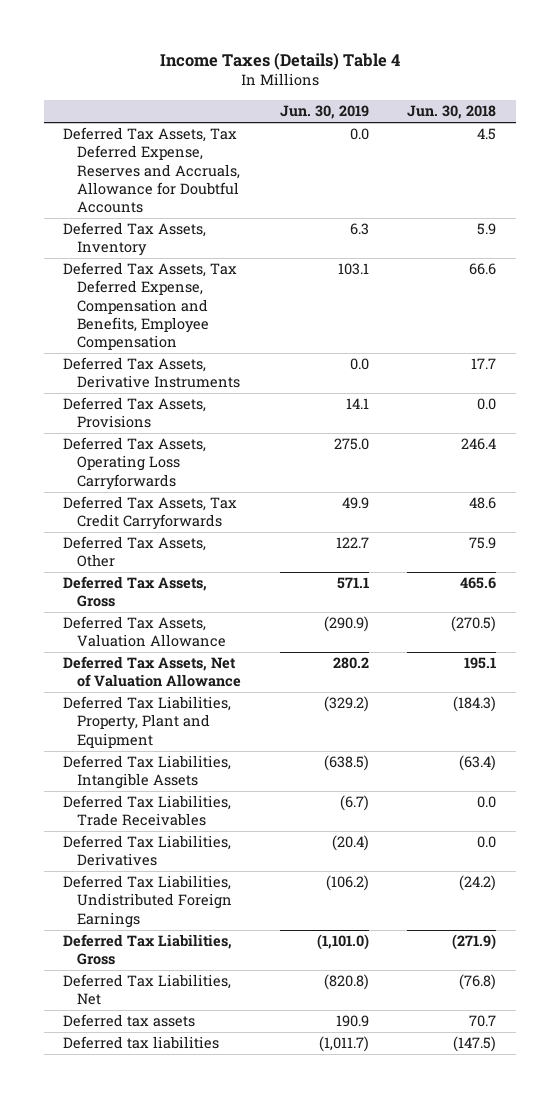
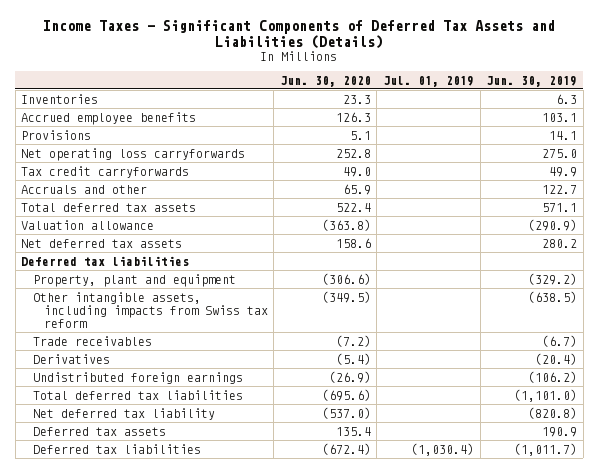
- Income Taxes (Details) Table 4
+ Income Taxes - Significant Components of Deferred Tax Assets and Liabilities (Details)
- | Jun. 30, 2019 | Jun. 30, 2018
+ | Jun. 30, 2020 | Jul. 01, 2019 | Jun. 30, 2019
- Deferred Tax Assets, Tax Deferred Expense, Reserves and Accruals, Allowance for Doubtful Accounts | 0.0 | 4.5
- Deferred Tax Assets, Inventory | 6.3 | 5.9
- Deferred Tax Assets, Tax Deferred Expense, Compensation and Benefits, Employee Compensation | 103.1 | 66.6
- Deferred Tax Assets, Derivative Instruments | 0.0 | 17.7
- Deferred Tax Assets, Provisions | 14.1 | 0.0
- Deferred Tax Assets, Operating Loss Carryforwards | 275.0 | 246.4
- Deferred Tax Assets, Tax Credit Carryforwards | 49.9 | 48.6
- Deferred Tax Assets, Other | 122.7 | 75.9
- Deferred Tax Assets, Gross | 571.1 | 465.6
- Deferred Tax Assets, Valuation Allowance | (290.9) | (270.5)
- Deferred Tax Assets, Net of Valuation Allowance | 280.2 | 195.1
- Deferred Tax Liabilities, Property, Plant and Equipment | (329.2) | (184.3)
- Deferred Tax Liabilities, Intangible Assets | (638.5) | (63.4)
- Deferred Tax Liabilities, Trade Receivables | (6.7) | 0.0
- Deferred Tax Liabilities, Derivatives | (20.4) | 0.0
- Deferred Tax Liabilities, Undistributed Foreign Earnings | (106.2) | (24.2)
- Deferred Tax Liabilities, Gross | (1,101.0) | (271.9)
- Deferred Tax Liabilities, Net | (820.8) | (76.8)
+ Inventories | 23.3 | | 6.3
+ Accrued employee benefits | 126.3 | | 103.1
+ Provisions | 5.1 | | 14.1
+ Net operating loss carryforwards | 252.8 | | 275.0
+ Tax credit carryforwards | 49.0 | | 49.9
+ Accruals and other | 65.9 | | 122.7
+ Total deferred tax assets | 522.4 | | 571.1
+ Valuation allowance | (363.8) | | (290.9)
+ Net deferred tax assets | 158.6 | | 280.2
+ Deferred tax liabilities
+ Property, plant and equipment | (306.6) | | (329.2)
+ Other intangible assets, including impacts from Swiss tax reform | (349.5) | | (638.5)
+ Trade receivables | (7.2) | | (6.7)
+ Derivatives | (5.4) | | (20.4)
+ Undistributed foreign earnings | (26.9) | | (106.2)
+ Total deferred tax liabilities | (695.6) | | (1,101.0)
+ Net deferred tax liability | (537.0) | | (820.8)

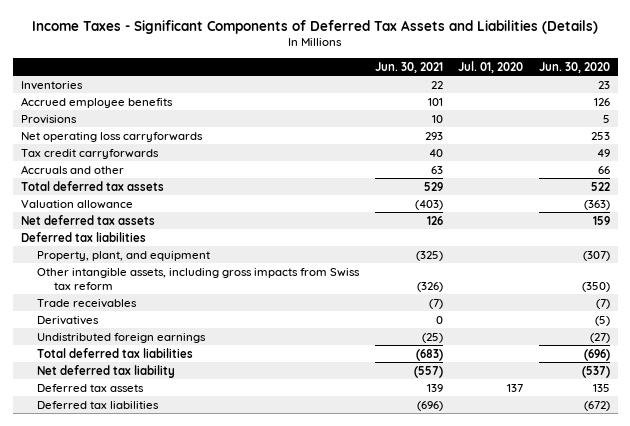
- | Jun. 30, 2020 | Jul. 01, 2019 | Jun. 30, 2019
+ | Jun. 30, 2021 | Jul. 01, 2020 | Jun. 30, 2020
- Inventories | 23.3 | | 6.3
- Accrued employee benefits | 126.3 | | 103.1
- Provisions | 5.1 | | 14.1
- Net operating loss carryforwards | 252.8 | | 275.0
- Tax credit carryforwards | 49.0 | | 49.9
- Accruals and other | 65.9 | | 122.7
- Total deferred tax assets | 522.4 | | 571.1
- Valuation allowance | (363.8) | | (290.9)
- Net deferred tax assets | 158.6 | | 280.2
+ Inventories | 22 | | 23
+ Accrued employee benefits | 101 | | 126
+ Provisions | 10 | | 5
+ Net operating loss carryforwards | 293 | | 253
+ Tax credit carryforwards | 40 | | 49
+ Accruals and other | 63 | | 66
+ Total deferred tax assets | 529 | | 522
+ Valuation allowance | (403) | | (363)
+ Net deferred tax assets | 126 | | 159
- Property, plant and equipment | (306.6) | | (329.2)
- Other intangible assets, including impacts from Swiss tax reform | (349.5) | | (638.5)
- Trade receivables | (7.2) | | (6.7)
- Derivatives | (5.4) | | (20.4)
- Undistributed foreign earnings | (26.9) | | (106.2)
- Total deferred tax liabilities | (695.6) | | (1,101.0)
- Net deferred tax liability | (537.0) | | (820.8)
- Deferred tax assets | 135.4 | | 190.9
- Deferred tax liabilities | (672.4) | (1,030.4) | (1,011.7)
+ Property, plant, and equipment | (325) | | (307)
+ Other intangible assets, including gross impacts from Swiss tax reform | (326) | | (350)
+ Trade receivables | (7) | | (7)
+ Derivatives | 0 | | (5)
+ Undistributed foreign earnings | (25) | | (27)
+ Total deferred tax liabilities | (683) | | (696)
+ Net deferred tax liability | (557) | | (537)
+ Deferred tax assets | 139 | 137 | 135
+ Deferred tax liabilities | (696) | | (672)

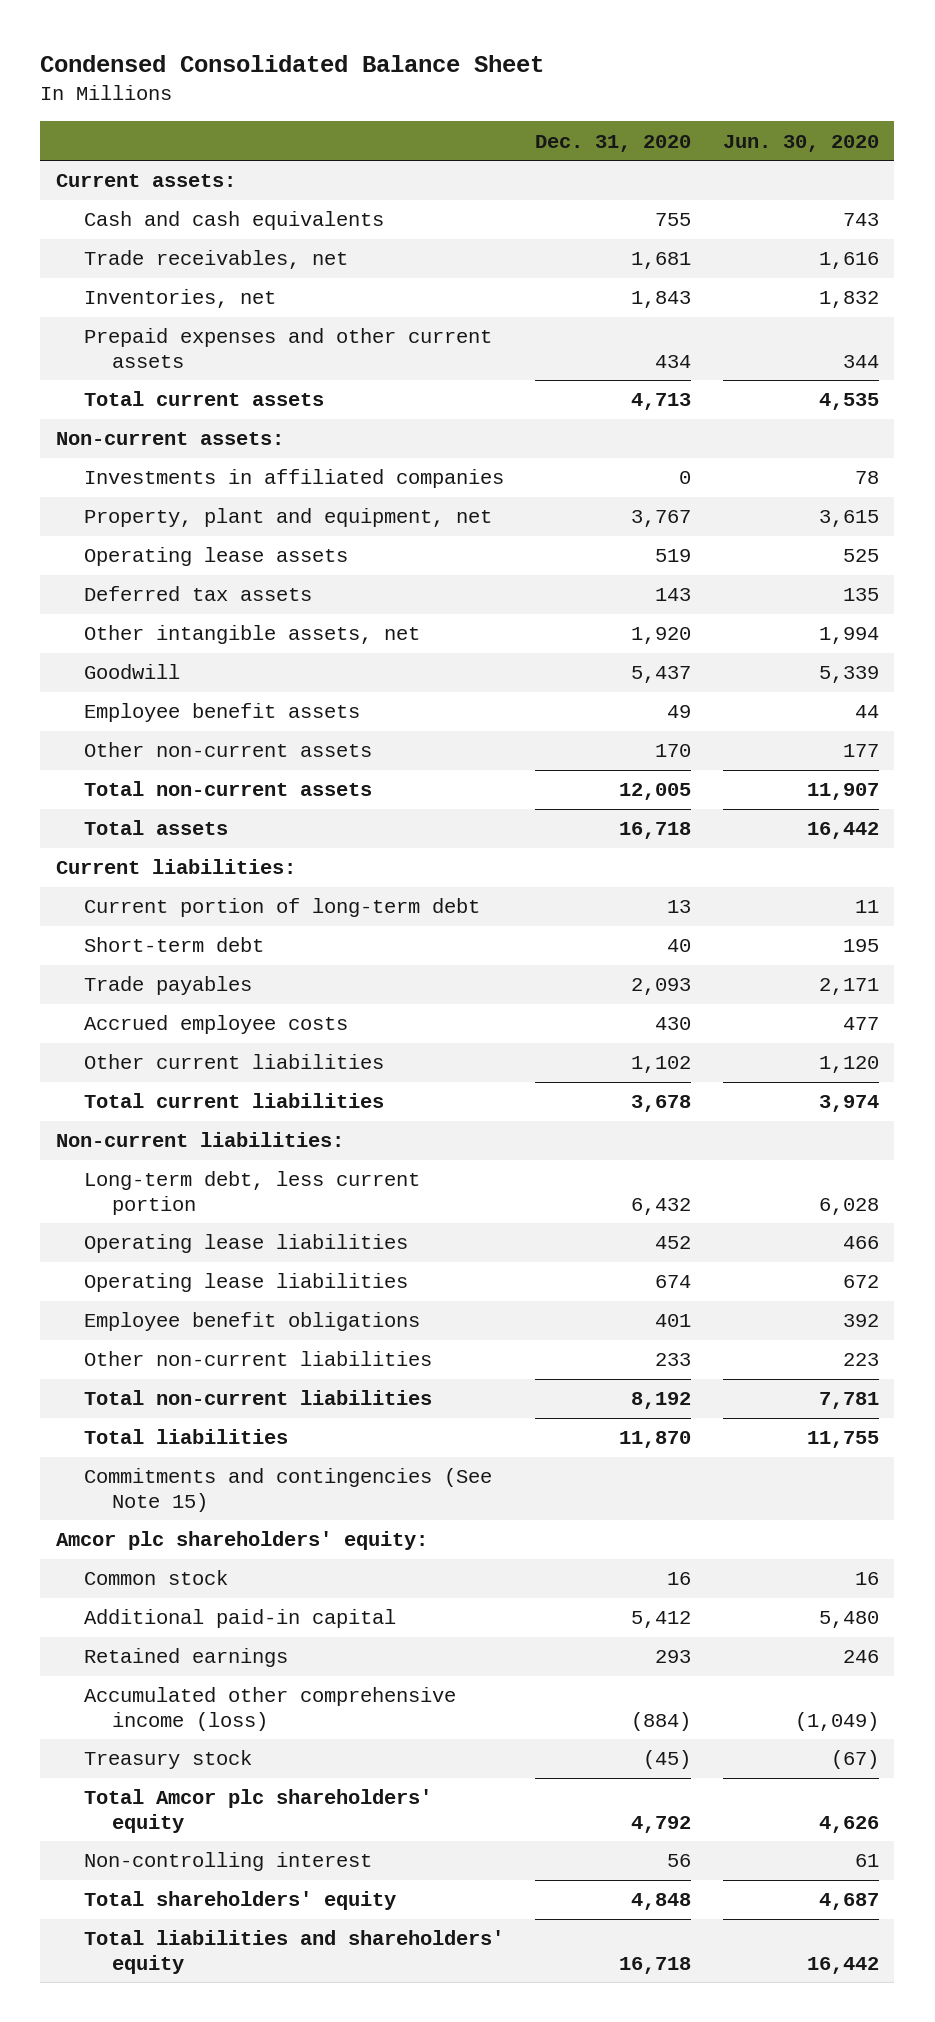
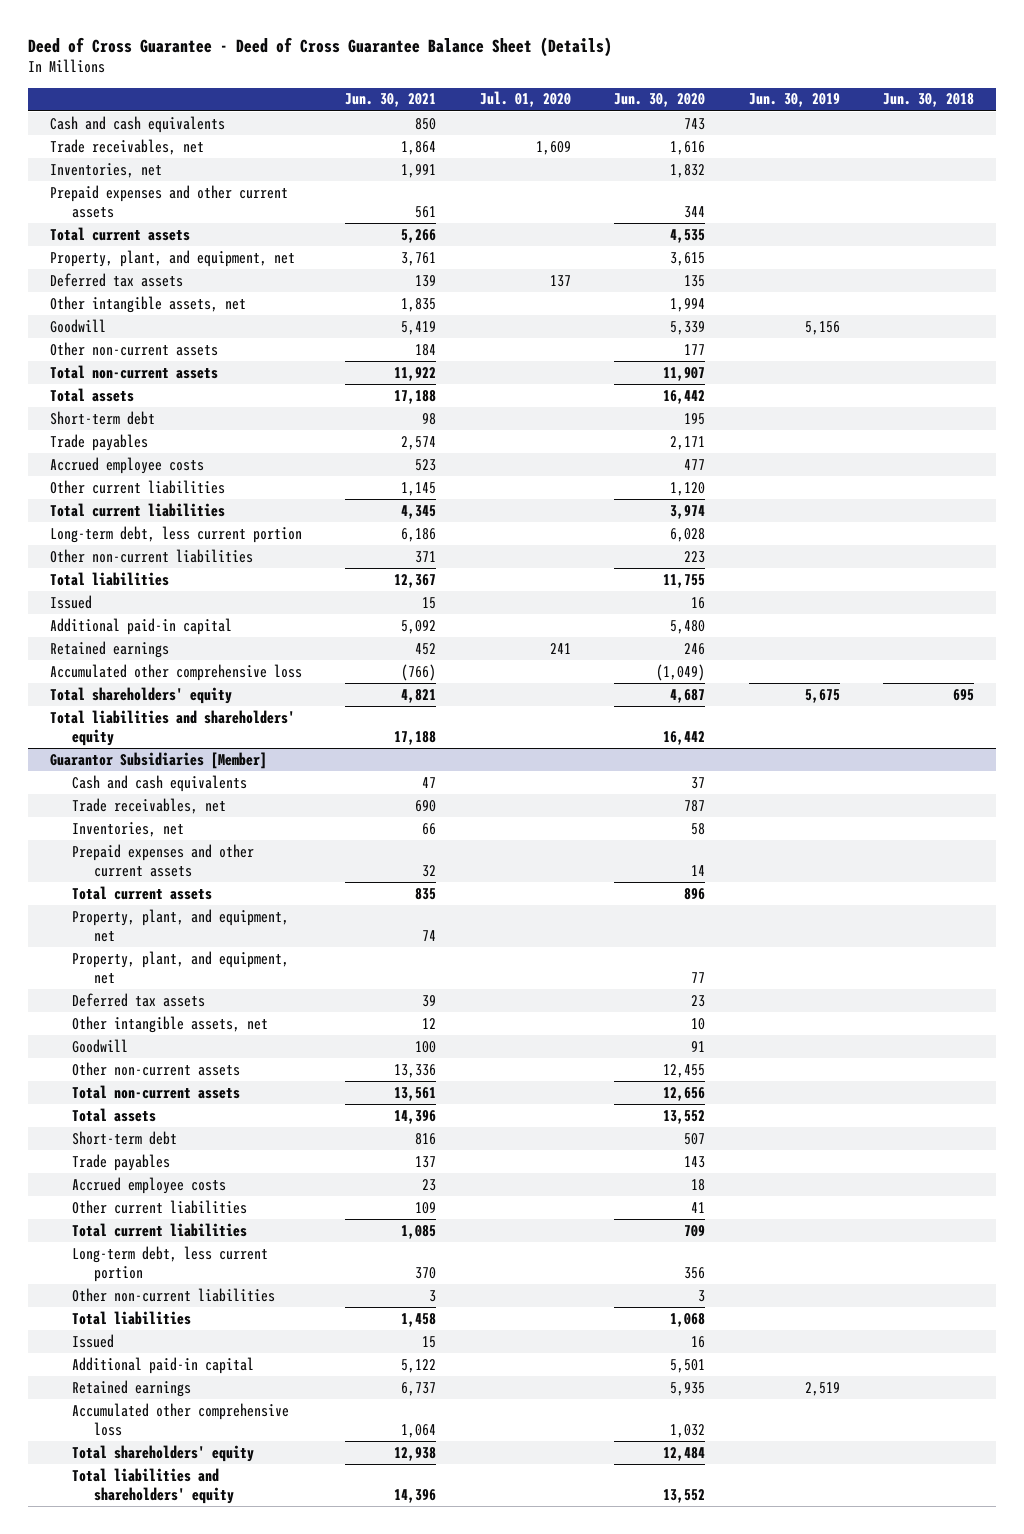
- Condensed Consolidated Balance Sheet
+ Deed of Cross Guarantee - Deed of Cross Guarantee Balance Sheet (Details)
- | Dec. 31, 2020 | Jun. 30, 2020
+ | Jun. 30, 2021 | Jul. 01, 2020 | Jun. 30, 2020 | Jun. 30, 2019 | Jun. 30, 2018
- Current assets:
- Non-current assets:
- Investments in affiliated companies | 0 | 78
- Property, plant and equipment, net | 3,767 | 3,615
- Operating lease assets | 519 | 525
+ Property, plant, and equipment, net | 3,761 | | 3,615 | |
- Employee benefit assets | 49 | 44
- Current liabilities:
- Current portion of long-term debt | 13 | 11
- Non-current liabilities:
- Operating lease liabilities | 452 | 466
- Operating lease liabilities | 674 | 672
- Employee benefit obligations | 401 | 392
- Total non-current liabilities | 8,192 | 7,781
- Commitments and contingencies (See Note 15)
- Amcor plc shareholders' equity:
- Common stock | 16 | 16
+ Issued | 15 | | 16 | |
- Accumulated other comprehensive income (loss) | (884) | (1,049)
- Treasury stock | (45) | (67)
- Total Amcor plc shareholders' equity | 4,792 | 4,626
- Non-controlling interest | 56 | 61
+ Accumulated other comprehensive loss | (766) | | (1,049) | |
+ Guarantor Subsidiaries [Member]
+ Cash and cash equivalents | 47 | | 37 | |
+ Trade receivables, net | 690 | | 787 | |
+ Inventories, net | 66 | | 58 | |
+ Prepaid expenses and other current assets | 32 | | 14 | |
+ Total current assets | 835 | | 896 | |
+ Property, plant, and equipment, net | 74 | | | |
+ Property, plant, and equipment, net | | | 77 | |
+ Deferred tax assets | 39 | | 23 | |
+ Other intangible assets, net | 12 | | 10 | |
+ Goodwill | 100 | | 91 | |
+ Other non-current assets | 13,336 | | 12,455 | |
+ Total non-current assets | 13,561 | | 12,656 | |
+ Total assets | 14,396 | | 13,552 | |
+ Short-term debt | 816 | | 507 | |
+ Trade payables | 137 | | 143 | |
+ Accrued employee costs | 23 | | 18 | |
+ Other current liabilities | 109 | | 41 | |
+ Total current liabilities | 1,085 | | 709 | |
+ Long-term debt, less current portion | 370 | | 356 | |
+ Other non-current liabilities | 3 | | 3 | |
+ Total liabilities | 1,458 | | 1,068 | |
+ Issued | 15 | | 16 | |
+ Additional paid-in capital | 5,122 | | 5,501 | |
+ Retained earnings | 6,737 | | 5,935 | 2,519 |
+ Accumulated other comprehensive loss | 1,064 | | 1,032 | |
+ Total shareholders' equity | 12,938 | | 12,484 | |
+ Total liabilities and shareholders' equity | 14,396 | | 13,552 | |

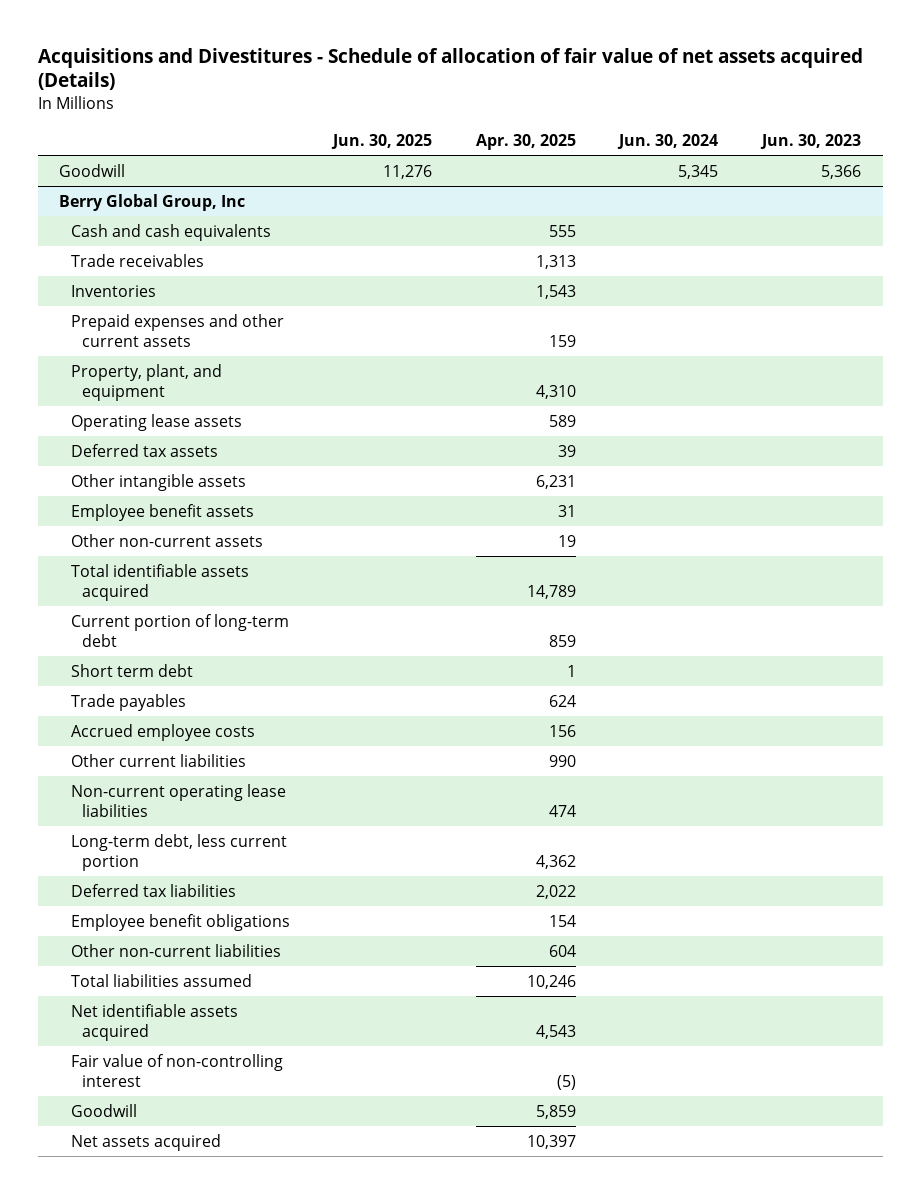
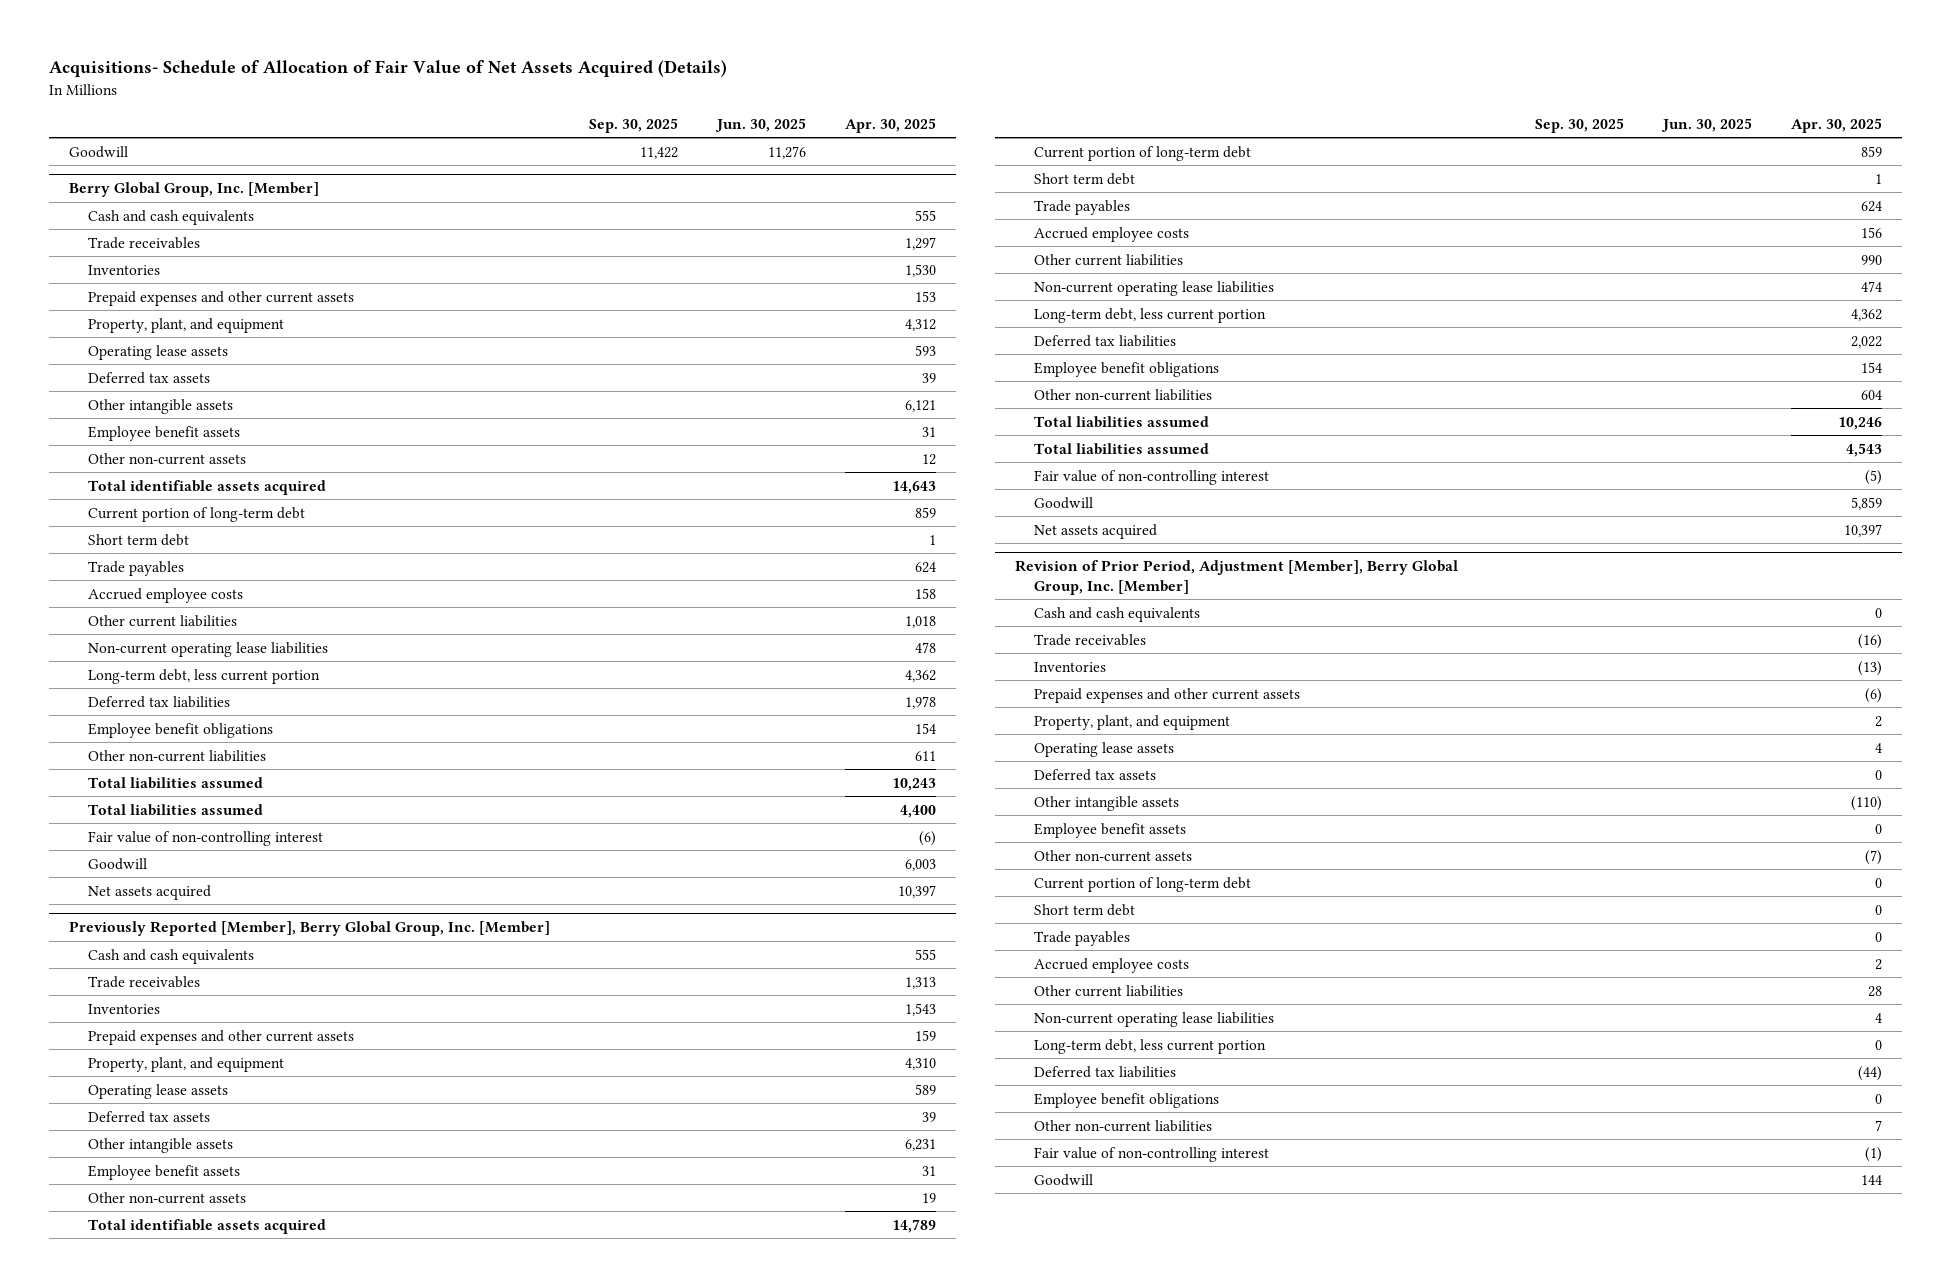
- Acquisitions and Divestitures - Schedule of allocation of fair value of net assets acquired (Details)
+ Acquisitions- Schedule of Allocation of Fair Value of Net Assets Acquired (Details)
- | Jun. 30, 2025 | Apr. 30, 2025 | Jun. 30, 2024 | Jun. 30, 2023
+ | Sep. 30, 2025 | Jun. 30, 2025 | Apr. 30, 2025
- Berry Global Group, Inc
+ Berry Global Group, Inc. [Member]
+ Trade receivables | | | 1,297
+ Inventories | | | 1,530
+ Prepaid expenses and other current assets | | | 153
+ Property, plant, and equipment | | | 4,312
+ Operating lease assets | | | 593
+ Deferred tax assets | | | 39
+ Other intangible assets | | | 6,121
+ Employee benefit assets | | | 31
+ Other non-current assets | | | 12
+ Total identifiable assets acquired | | | 14,643
+ Current portion of long-term debt | | | 859
+ Short term debt | | | 1
+ Trade payables | | | 624
+ Accrued employee costs | | | 158
+ Other current liabilities | | | 1,018
+ Non-current operating lease liabilities | | | 478
+ Long-term debt, less current portion | | | 4,362
+ Deferred tax liabilities | | | 1,978
+ Employee benefit obligations | | | 154
+ Other non-current liabilities | | | 611
+ Total liabilities assumed | | | 10,243
+ Total liabilities assumed | | | 4,400
+ Fair value of non-controlling interest | | | (6)
+ Goodwill | | | 6,003
+ Net assets acquired | | | 10,397
+ Previously Reported [Member], Berry Global Group, Inc. [Member]
+ Cash and cash equivalents | | | 555
- Net identifiable assets acquired | | 4,543 | |
+ Total liabilities assumed | | | 4,543
+ Revision of Prior Period, Adjustment [Member], Berry Global Group, Inc. [Member]
+ Cash and cash equivalents | | | 0
+ Trade receivables | | | (16)
+ Inventories | | | (13)
+ Prepaid expenses and other current assets | | | (6)
+ Property, plant, and equipment | | | 2
+ Operating lease assets | | | 4
+ Deferred tax assets | | | 0
+ Other intangible assets | | | (110)
+ Employee benefit assets | | | 0
+ Other non-current assets | | | (7)
+ Current portion of long-term debt | | | 0
+ Short term debt | | | 0
+ Trade payables | | | 0
+ Accrued employee costs | | | 2
+ Other current liabilities | | | 28
+ Non-current operating lease liabilities | | | 4
+ Long-term debt, less current portion | | | 0
+ Deferred tax liabilities | | | (44)
+ Employee benefit obligations | | | 0
+ Other non-current liabilities | | | 7
+ Fair value of non-controlling interest | | | (1)
+ Goodwill | | | 144

